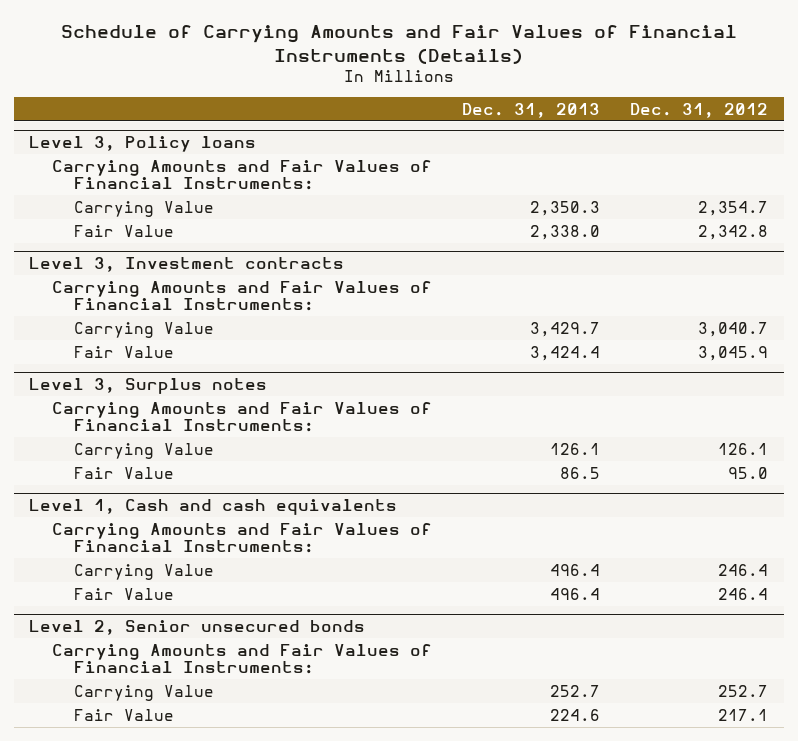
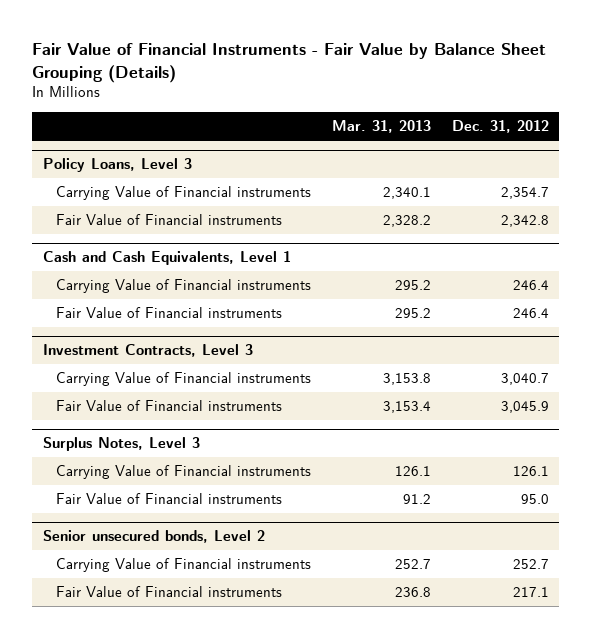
- Schedule of Carrying Amounts and Fair Values of Financial Instruments (Details)
+ Fair Value of Financial Instruments - Fair Value by Balance Sheet Grouping (Details)
- | Dec. 31, 2013 | Dec. 31, 2012
+ | Mar. 31, 2013 | Dec. 31, 2012
- Level 3, Policy loans
- Carrying Amounts and Fair Values of Financial Instruments:
- Carrying Value | 2,350.3 | 2,354.7
- Fair Value | 2,338.0 | 2,342.8
- Level 3, Investment contracts
- Carrying Amounts and Fair Values of Financial Instruments:
- Carrying Value | 3,429.7 | 3,040.7
- Fair Value | 3,424.4 | 3,045.9
- Level 3, Surplus notes
- Carrying Amounts and Fair Values of Financial Instruments:
- Carrying Value | 126.1 | 126.1
- Fair Value | 86.5 | 95.0
- Level 1, Cash and cash equivalents
- Carrying Amounts and Fair Values of Financial Instruments:
- Carrying Value | 496.4 | 246.4
- Fair Value | 496.4 | 246.4
- Level 2, Senior unsecured bonds
- Carrying Amounts and Fair Values of Financial Instruments:
- Carrying Value | 252.7 | 252.7
- Fair Value | 224.6 | 217.1
+ Policy Loans, Level 3
+ Carrying Value of Financial instruments | 2,340.1 | 2,354.7
+ Fair Value of Financial instruments | 2,328.2 | 2,342.8
+ Cash and Cash Equivalents, Level 1
+ Carrying Value of Financial instruments | 295.2 | 246.4
+ Fair Value of Financial instruments | 295.2 | 246.4
+ Investment Contracts, Level 3
+ Carrying Value of Financial instruments | 3,153.8 | 3,040.7
+ Fair Value of Financial instruments | 3,153.4 | 3,045.9
+ Surplus Notes, Level 3
+ Carrying Value of Financial instruments | 126.1 | 126.1
+ Fair Value of Financial instruments | 91.2 | 95.0
+ Senior unsecured bonds, Level 2
+ Carrying Value of Financial instruments | 252.7 | 252.7
+ Fair Value of Financial instruments | 236.8 | 217.1

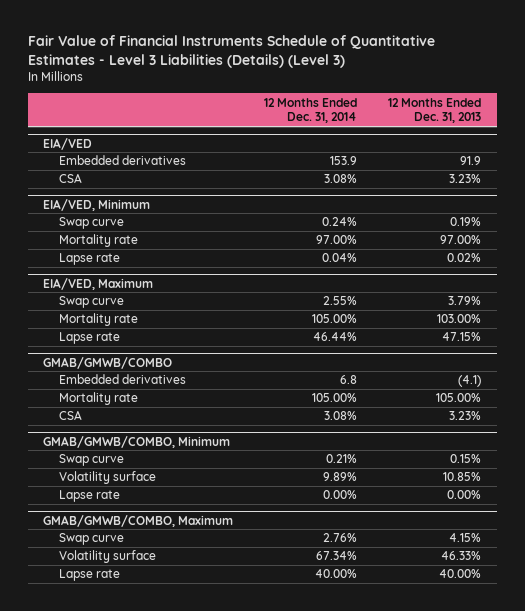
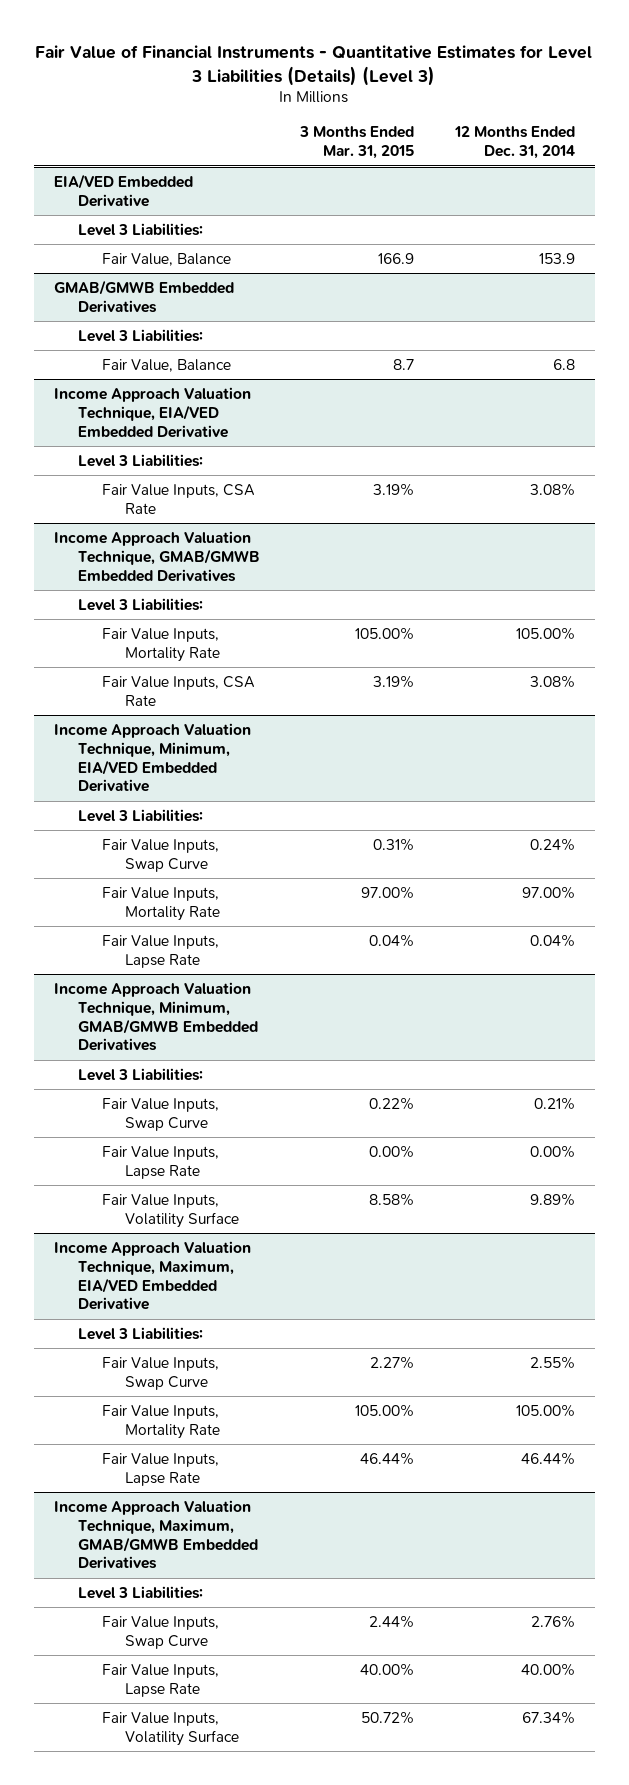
- Fair Value of Financial Instruments Schedule of Quantitative Estimates - Level 3 Liabilities (Details) (Level 3)
+ Fair Value of Financial Instruments - Quantitative Estimates for Level 3 Liabilities (Details) (Level 3)
- | 12 Months Ended Dec. 31, 2014 | 12 Months Ended Dec. 31, 2013
+ | 3 Months Ended Mar. 31, 2015 | 12 Months Ended Dec. 31, 2014
- EIA/VED
- Embedded derivatives | 153.9 | 91.9
- CSA | 3.08% | 3.23%
- EIA/VED, Minimum
- Swap curve | 0.24% | 0.19%
- Mortality rate | 97.00% | 97.00%
- Lapse rate | 0.04% | 0.02%
- EIA/VED, Maximum
- Swap curve | 2.55% | 3.79%
- Mortality rate | 105.00% | 103.00%
- Lapse rate | 46.44% | 47.15%
- GMAB/GMWB/COMBO
- Embedded derivatives | 6.8 | (4.1)
- Mortality rate | 105.00% | 105.00%
- CSA | 3.08% | 3.23%
- GMAB/GMWB/COMBO, Minimum
- Swap curve | 0.21% | 0.15%
- Volatility surface | 9.89% | 10.85%
- Lapse rate | 0.00% | 0.00%
- GMAB/GMWB/COMBO, Maximum
- Swap curve | 2.76% | 4.15%
- Volatility surface | 67.34% | 46.33%
- Lapse rate | 40.00% | 40.00%
+ EIA/VED Embedded Derivative
+ Level 3 Liabilities:
+ Fair Value, Balance | 166.9 | 153.9
+ GMAB/GMWB Embedded Derivatives
+ Level 3 Liabilities:
+ Fair Value, Balance | 8.7 | 6.8
+ Income Approach Valuation Technique, EIA/VED Embedded Derivative
+ Level 3 Liabilities:
+ Fair Value Inputs, CSA Rate | 3.19% | 3.08%
+ Income Approach Valuation Technique, GMAB/GMWB Embedded Derivatives
+ Level 3 Liabilities:
+ Fair Value Inputs, Mortality Rate | 105.00% | 105.00%
+ Fair Value Inputs, CSA Rate | 3.19% | 3.08%
+ Income Approach Valuation Technique, Minimum, EIA/VED Embedded Derivative
+ Level 3 Liabilities:
+ Fair Value Inputs, Swap Curve | 0.31% | 0.24%
+ Fair Value Inputs, Mortality Rate | 97.00% | 97.00%
+ Fair Value Inputs, Lapse Rate | 0.04% | 0.04%
+ Income Approach Valuation Technique, Minimum, GMAB/GMWB Embedded Derivatives
+ Level 3 Liabilities:
+ Fair Value Inputs, Swap Curve | 0.22% | 0.21%
+ Fair Value Inputs, Lapse Rate | 0.00% | 0.00%
+ Fair Value Inputs, Volatility Surface | 8.58% | 9.89%
+ Income Approach Valuation Technique, Maximum, EIA/VED Embedded Derivative
+ Level 3 Liabilities:
+ Fair Value Inputs, Swap Curve | 2.27% | 2.55%
+ Fair Value Inputs, Mortality Rate | 105.00% | 105.00%
+ Fair Value Inputs, Lapse Rate | 46.44% | 46.44%
+ Income Approach Valuation Technique, Maximum, GMAB/GMWB Embedded Derivatives
+ Level 3 Liabilities:
+ Fair Value Inputs, Swap Curve | 2.44% | 2.76%
+ Fair Value Inputs, Lapse Rate | 40.00% | 40.00%
+ Fair Value Inputs, Volatility Surface | 50.72% | 67.34%

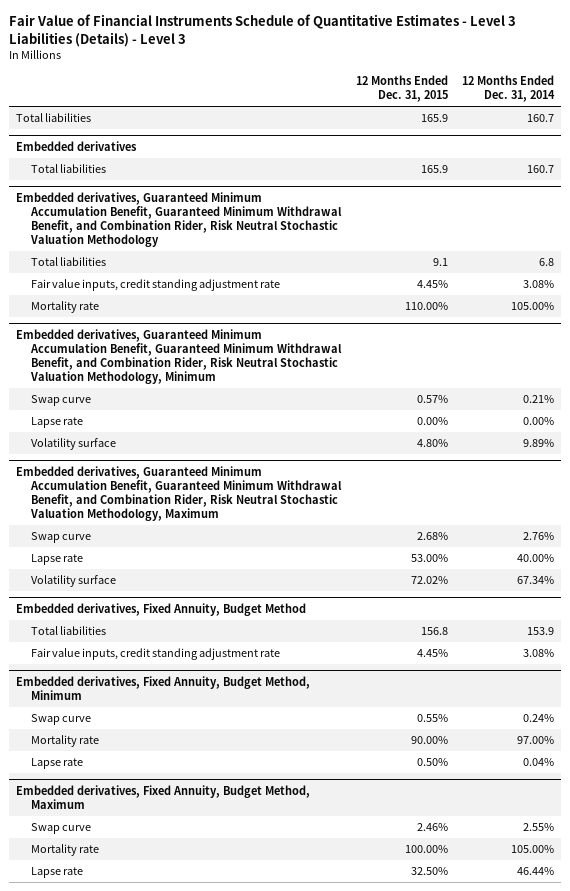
- Fair Value of Financial Instruments - Quantitative Estimates for Level 3 Liabilities (Details) (Level 3)
+ Fair Value of Financial Instruments Schedule of Quantitative Estimates - Level 3 Liabilities (Details) - Level 3
- | 3 Months Ended Mar. 31, 2015 | 12 Months Ended Dec. 31, 2014
+ | 12 Months Ended Dec. 31, 2015 | 12 Months Ended Dec. 31, 2014
- EIA/VED Embedded Derivative
- Level 3 Liabilities:
- Fair Value, Balance | 166.9 | 153.9
- GMAB/GMWB Embedded Derivatives
- Level 3 Liabilities:
- Fair Value, Balance | 8.7 | 6.8
- Income Approach Valuation Technique, EIA/VED Embedded Derivative
- Level 3 Liabilities:
- Fair Value Inputs, CSA Rate | 3.19% | 3.08%
- Income Approach Valuation Technique, GMAB/GMWB Embedded Derivatives
- Level 3 Liabilities:
- Fair Value Inputs, Mortality Rate | 105.00% | 105.00%
- Fair Value Inputs, CSA Rate | 3.19% | 3.08%
- Income Approach Valuation Technique, Minimum, EIA/VED Embedded Derivative
- Level 3 Liabilities:
- Fair Value Inputs, Swap Curve | 0.31% | 0.24%
- Fair Value Inputs, Mortality Rate | 97.00% | 97.00%
- Fair Value Inputs, Lapse Rate | 0.04% | 0.04%
- Income Approach Valuation Technique, Minimum, GMAB/GMWB Embedded Derivatives
- Level 3 Liabilities:
- Fair Value Inputs, Swap Curve | 0.22% | 0.21%
- Fair Value Inputs, Lapse Rate | 0.00% | 0.00%
- Fair Value Inputs, Volatility Surface | 8.58% | 9.89%
- Income Approach Valuation Technique, Maximum, EIA/VED Embedded Derivative
- Level 3 Liabilities:
- Fair Value Inputs, Swap Curve | 2.27% | 2.55%
- Fair Value Inputs, Mortality Rate | 105.00% | 105.00%
- Fair Value Inputs, Lapse Rate | 46.44% | 46.44%
- Income Approach Valuation Technique, Maximum, GMAB/GMWB Embedded Derivatives
- Level 3 Liabilities:
- Fair Value Inputs, Swap Curve | 2.44% | 2.76%
- Fair Value Inputs, Lapse Rate | 40.00% | 40.00%
- Fair Value Inputs, Volatility Surface | 50.72% | 67.34%
+ Total liabilities | 165.9 | 160.7
+ Embedded derivatives
+ Total liabilities | 165.9 | 160.7
+ Embedded derivatives, Guaranteed Minimum Accumulation Benefit, Guaranteed Minimum Withdrawal Benefit, and Combination Rider, Risk Neutral Stochastic Valuation Methodology
+ Total liabilities | 9.1 | 6.8
+ Fair value inputs, credit standing adjustment rate | 4.45% | 3.08%
+ Mortality rate | 110.00% | 105.00%
+ Embedded derivatives, Guaranteed Minimum Accumulation Benefit, Guaranteed Minimum Withdrawal Benefit, and Combination Rider, Risk Neutral Stochastic Valuation Methodology, Minimum
+ Swap curve | 0.57% | 0.21%
+ Lapse rate | 0.00% | 0.00%
+ Volatility surface | 4.80% | 9.89%
+ Embedded derivatives, Guaranteed Minimum Accumulation Benefit, Guaranteed Minimum Withdrawal Benefit, and Combination Rider, Risk Neutral Stochastic Valuation Methodology, Maximum
+ Swap curve | 2.68% | 2.76%
+ Lapse rate | 53.00% | 40.00%
+ Volatility surface | 72.02% | 67.34%
+ Embedded derivatives, Fixed Annuity, Budget Method
+ Total liabilities | 156.8 | 153.9
+ Fair value inputs, credit standing adjustment rate | 4.45% | 3.08%
+ Embedded derivatives, Fixed Annuity, Budget Method, Minimum
+ Swap curve | 0.55% | 0.24%
+ Mortality rate | 90.00% | 97.00%
+ Lapse rate | 0.50% | 0.04%
+ Embedded derivatives, Fixed Annuity, Budget Method, Maximum
+ Swap curve | 2.46% | 2.55%
+ Mortality rate | 100.00% | 105.00%
+ Lapse rate | 32.50% | 46.44%

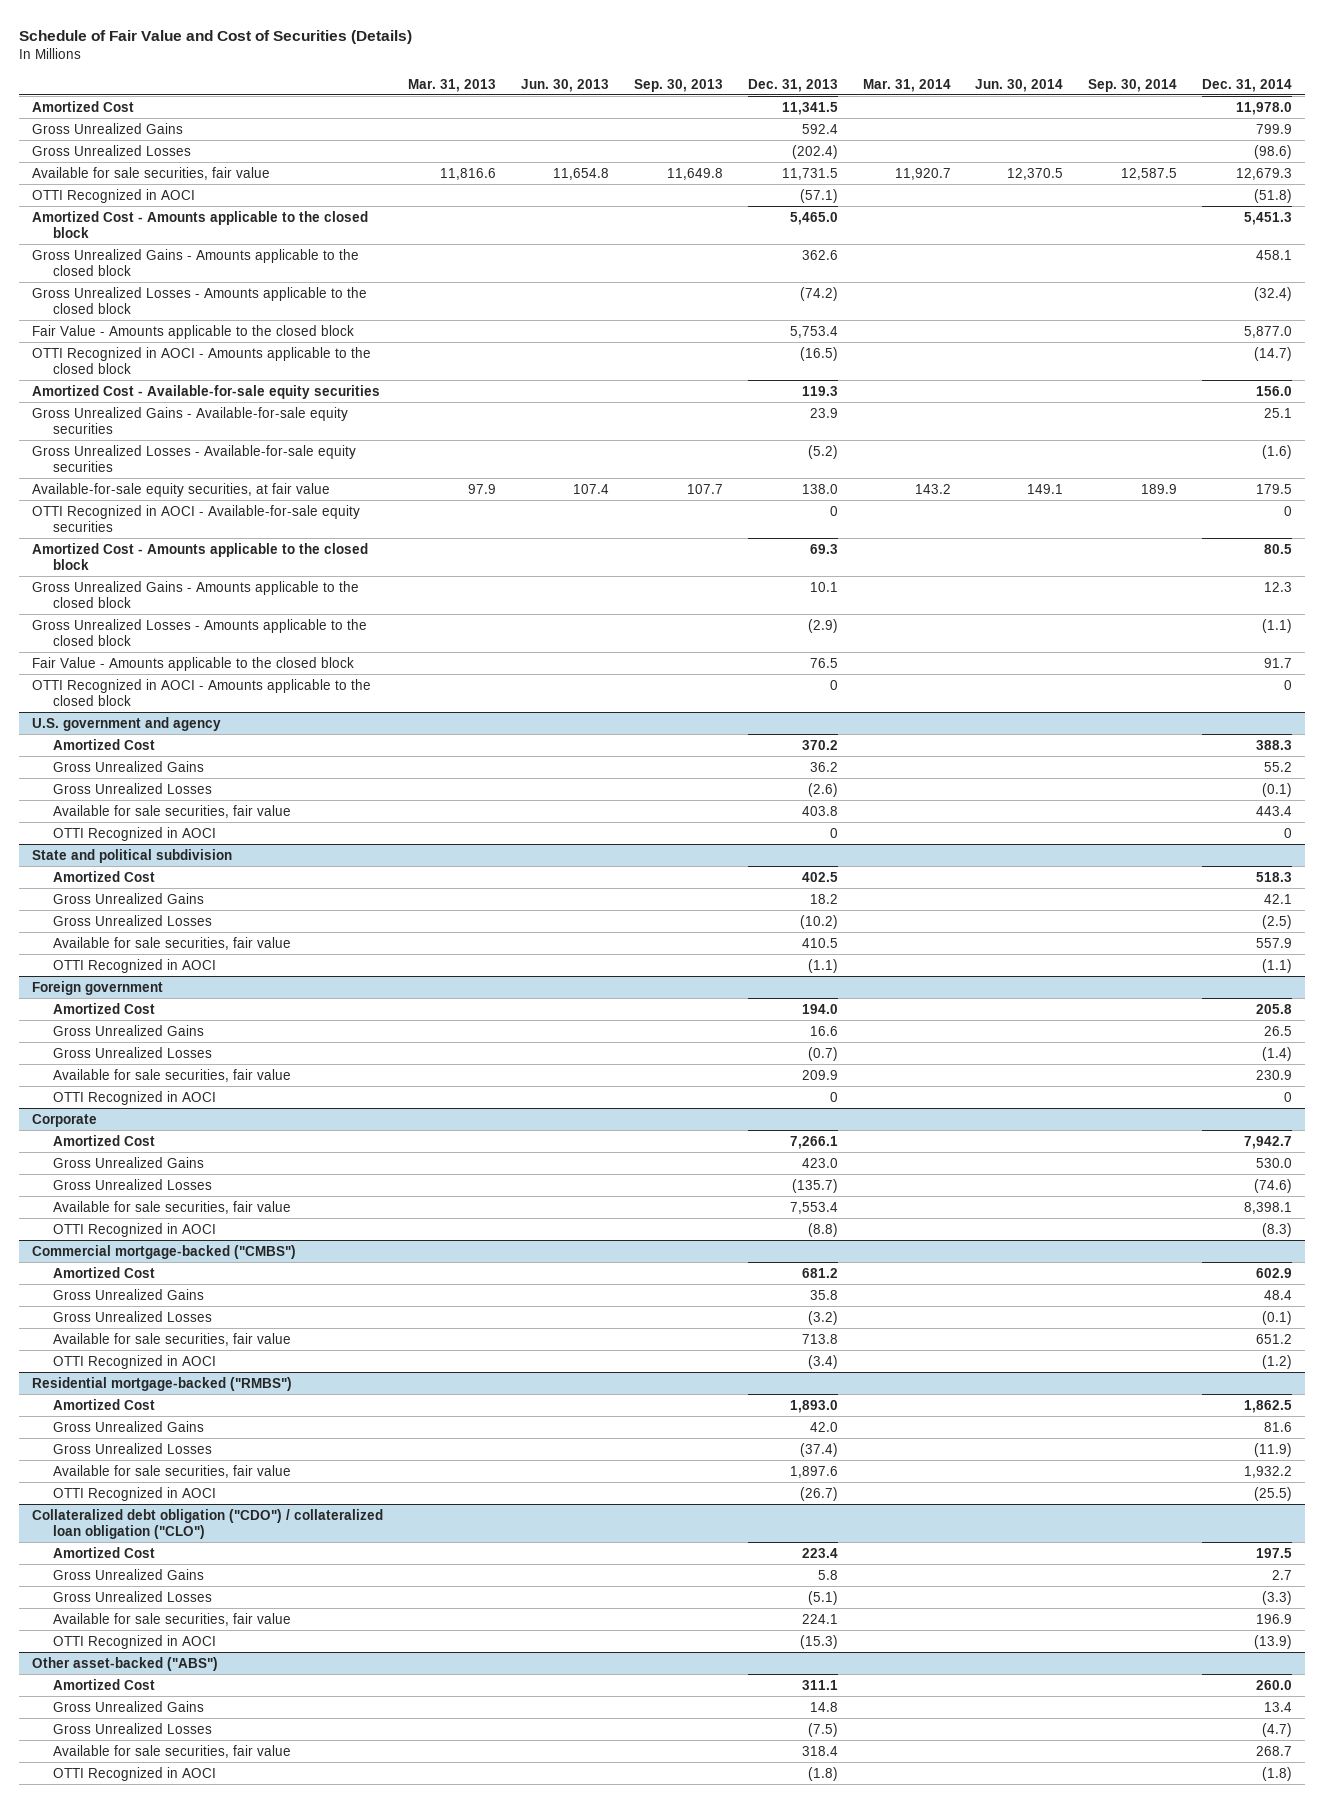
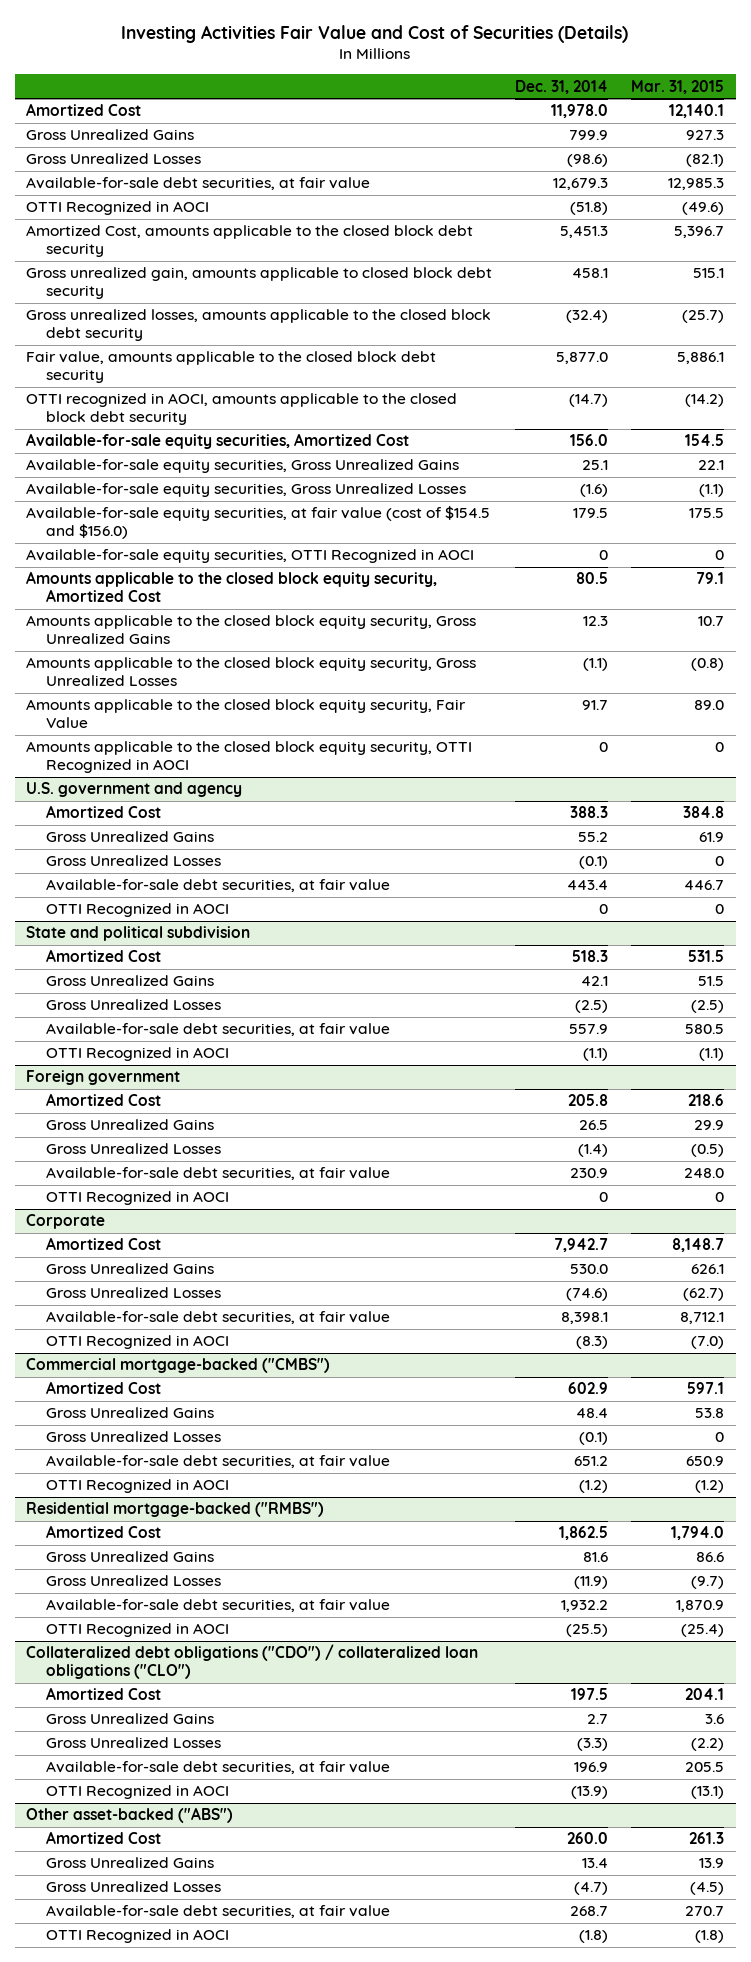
- Schedule of Fair Value and Cost of Securities (Details)
+ Investing Activities Fair Value and Cost of Securities (Details)
- | Mar. 31, 2013 | Jun. 30, 2013 | Sep. 30, 2013 | Dec. 31, 2013 | Mar. 31, 2014 | Jun. 30, 2014 | Sep. 30, 2014 | Dec. 31, 2014
+ | Dec. 31, 2014 | Mar. 31, 2015
- Available for sale securities, fair value | 11,816.6 | 11,654.8 | 11,649.8 | 11,731.5 | 11,920.7 | 12,370.5 | 12,587.5 | 12,679.3
+ Available-for-sale debt securities, at fair value | 12,679.3 | 12,985.3
- Amortized Cost - Amounts applicable to the closed block | | | | 5,465.0 | | | | 5,451.3
- Gross Unrealized Gains - Amounts applicable to the closed block | | | | 362.6 | | | | 458.1
- Gross Unrealized Losses - Amounts applicable to the closed block | | | | (74.2) | | | | (32.4)
- Fair Value - Amounts applicable to the closed block | | | | 5,753.4 | | | | 5,877.0
- OTTI Recognized in AOCI - Amounts applicable to the closed block | | | | (16.5) | | | | (14.7)
- Amortized Cost - Available-for-sale equity securities | | | | 119.3 | | | | 156.0
- Gross Unrealized Gains - Available-for-sale equity securities | | | | 23.9 | | | | 25.1
- Gross Unrealized Losses - Available-for-sale equity securities | | | | (5.2) | | | | (1.6)
- Available-for-sale equity securities, at fair value | 97.9 | 107.4 | 107.7 | 138.0 | 143.2 | 149.1 | 189.9 | 179.5
- OTTI Recognized in AOCI - Available-for-sale equity securities | | | | 0 | | | | 0
- Amortized Cost - Amounts applicable to the closed block | | | | 69.3 | | | | 80.5
- Gross Unrealized Gains - Amounts applicable to the closed block | | | | 10.1 | | | | 12.3
- Gross Unrealized Losses - Amounts applicable to the closed block | | | | (2.9) | | | | (1.1)
- Fair Value - Amounts applicable to the closed block | | | | 76.5 | | | | 91.7
- OTTI Recognized in AOCI - Amounts applicable to the closed block | | | | 0 | | | | 0
+ Amortized Cost, amounts applicable to the closed block debt security | 5,451.3 | 5,396.7
+ Gross unrealized gain, amounts applicable to closed block debt security | 458.1 | 515.1
+ Gross unrealized losses, amounts applicable to the closed block debt security | (32.4) | (25.7)
+ Fair value, amounts applicable to the closed block debt security | 5,877.0 | 5,886.1
+ OTTI recognized in AOCI, amounts applicable to the closed block debt security | (14.7) | (14.2)
+ Available-for-sale equity securities, Amortized Cost | 156.0 | 154.5
+ Available-for-sale equity securities, Gross Unrealized Gains | 25.1 | 22.1
+ Available-for-sale equity securities, Gross Unrealized Losses | (1.6) | (1.1)
+ Available-for-sale equity securities, at fair value (cost of $154.5 and $156.0) | 179.5 | 175.5
+ Available-for-sale equity securities, OTTI Recognized in AOCI | 0 | 0
+ Amounts applicable to the closed block equity security, Amortized Cost | 80.5 | 79.1
+ Amounts applicable to the closed block equity security, Gross Unrealized Gains | 12.3 | 10.7
+ Amounts applicable to the closed block equity security, Gross Unrealized Losses | (1.1) | (0.8)
+ Amounts applicable to the closed block equity security, Fair Value | 91.7 | 89.0
+ Amounts applicable to the closed block equity security, OTTI Recognized in AOCI | 0 | 0
@ U.S. government and agency
- Available for sale securities, fair value | | | | 403.8 | | | | 443.4
+ Available-for-sale debt securities, at fair value | 443.4 | 446.7
@ State and political subdivision
- Available for sale securities, fair value | | | | 410.5 | | | | 557.9
+ Available-for-sale debt securities, at fair value | 557.9 | 580.5
@ Foreign government
- Available for sale securities, fair value | | | | 209.9 | | | | 230.9
+ Available-for-sale debt securities, at fair value | 230.9 | 248.0
@ Corporate
- Available for sale securities, fair value | | | | 7,553.4 | | | | 8,398.1
+ Available-for-sale debt securities, at fair value | 8,398.1 | 8,712.1
@ Commercial mortgage-backed ("CMBS")
- Available for sale securities, fair value | | | | 713.8 | | | | 651.2
+ Available-for-sale debt securities, at fair value | 651.2 | 650.9
@ Residential mortgage-backed ("RMBS")
- Available for sale securities, fair value | | | | 1,897.6 | | | | 1,932.2
+ Available-for-sale debt securities, at fair value | 1,932.2 | 1,870.9
- Collateralized debt obligation ("CDO") / collateralized loan obligation ("CLO")
+ Collateralized debt obligations ("CDO") / collateralized loan obligations ("CLO")
- Available for sale securities, fair value | | | | 224.1 | | | | 196.9
+ Available-for-sale debt securities, at fair value | 196.9 | 205.5
@ Other asset-backed ("ABS")
- Available for sale securities, fair value | | | | 318.4 | | | | 268.7
+ Available-for-sale debt securities, at fair value | 268.7 | 270.7

